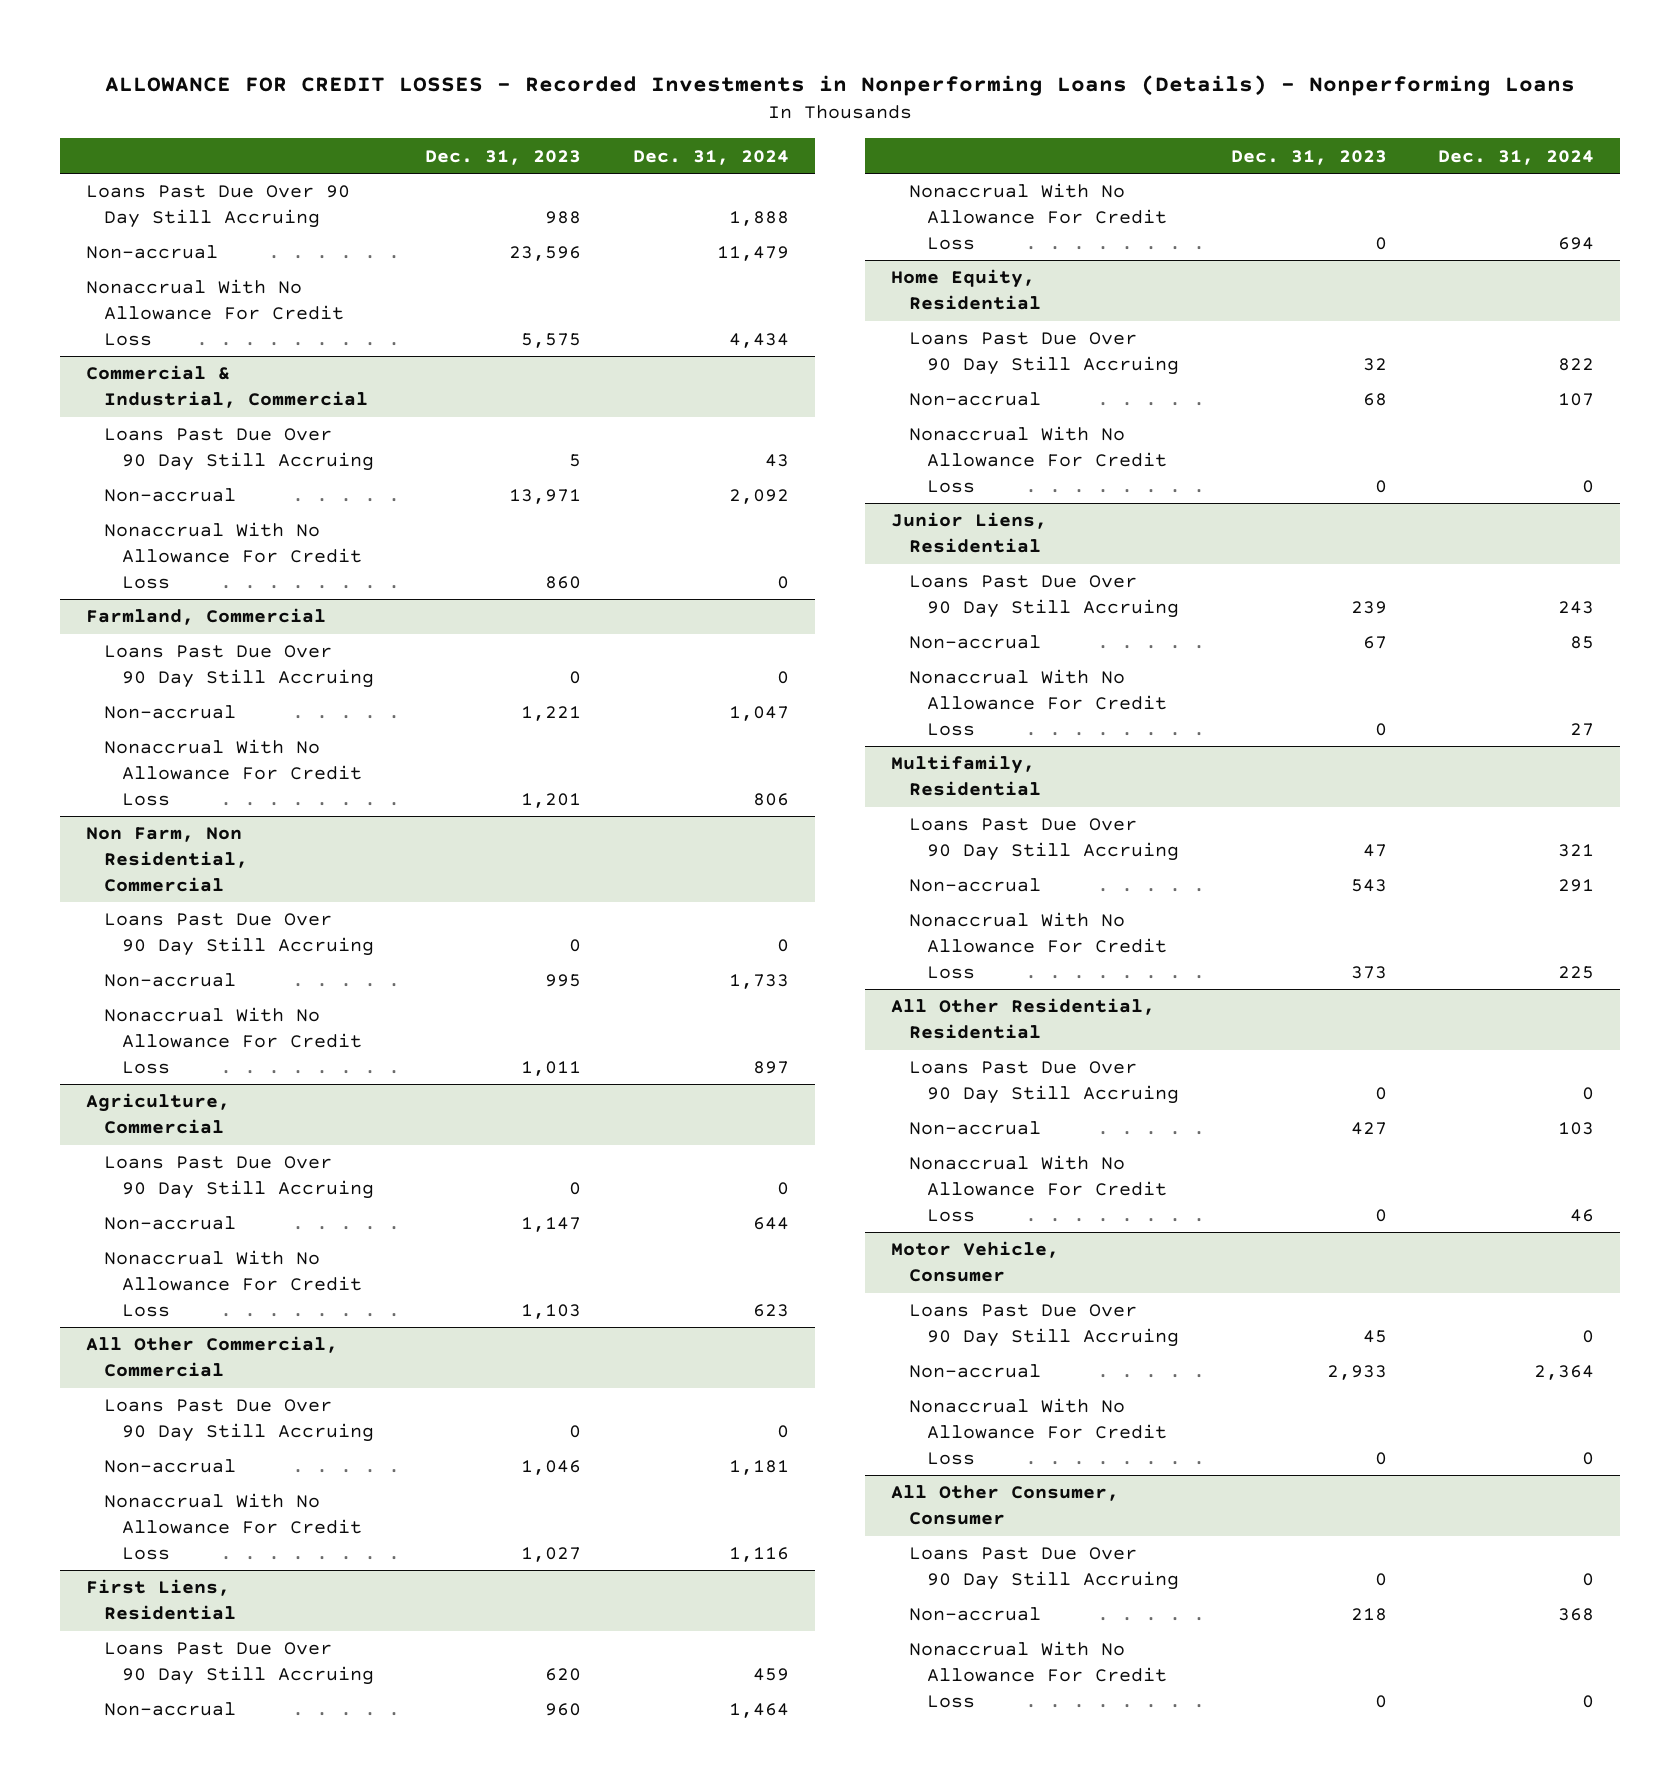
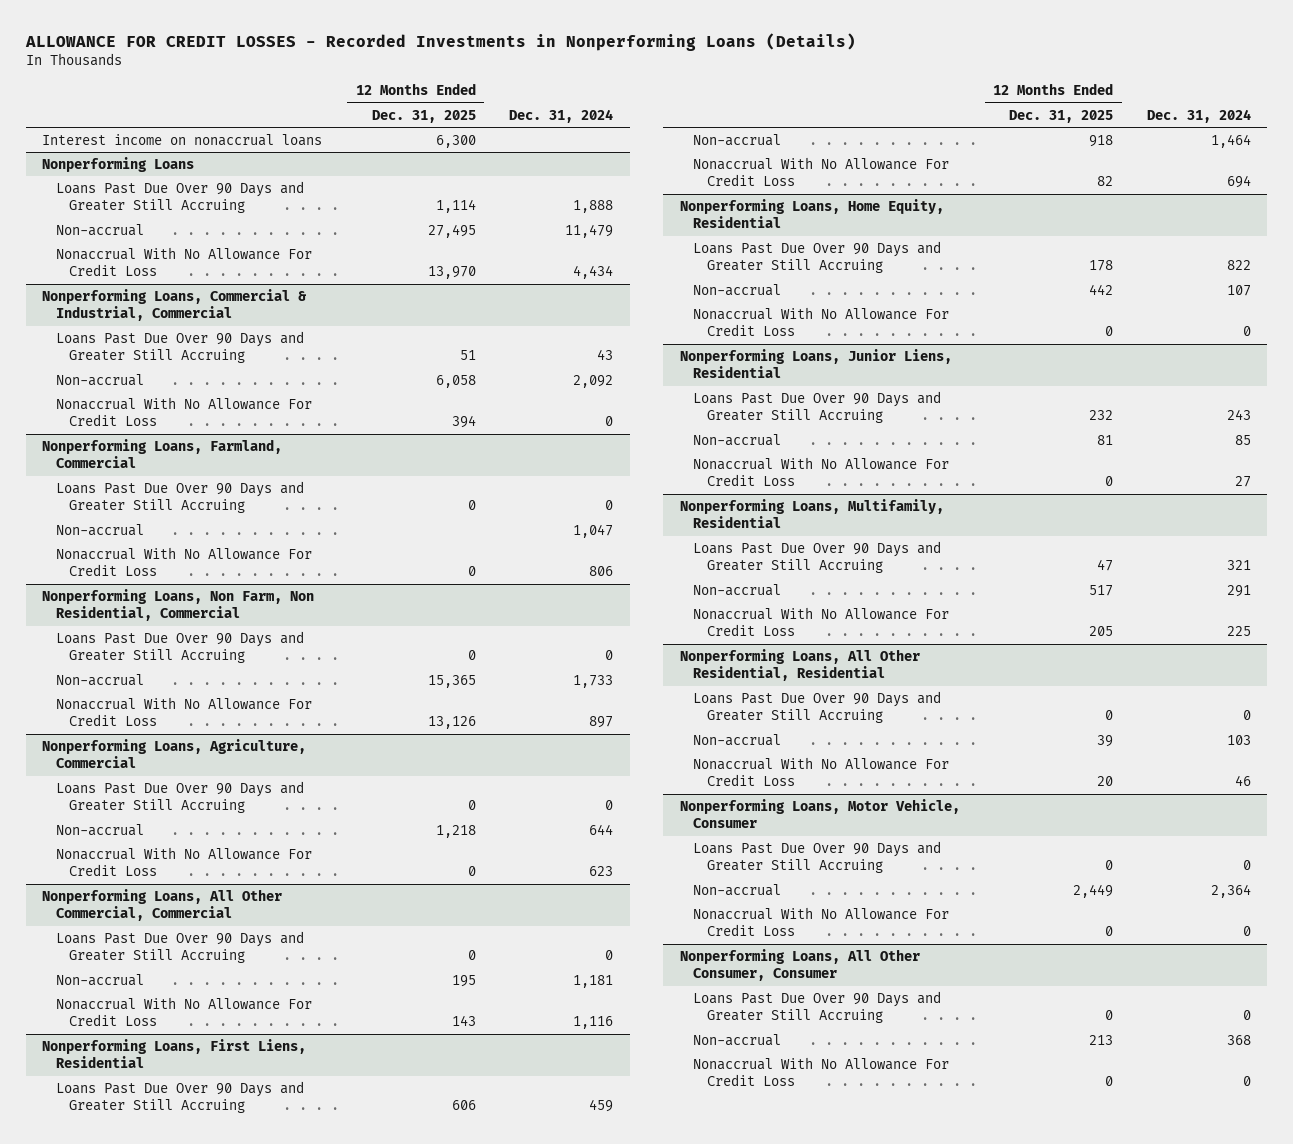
- ALLOWANCE FOR CREDIT LOSSES - Recorded Investments in Nonperforming Loans (Details) - Nonperforming Loans
+ ALLOWANCE FOR CREDIT LOSSES - Recorded Investments in Nonperforming Loans (Details)
- | Dec. 31, 2023 | Dec. 31, 2024
+ | 12 Months Ended Dec. 31, 2025 | Dec. 31, 2024
- Loans Past Due Over 90 Day Still Accruing | 988 | 1,888
+ Interest income on nonaccrual loans | 6,300 |
+ Nonperforming Loans
+ Loans Past Due Over 90 Days and Greater Still Accruing | 1,114 | 1,888
- Commercial & Industrial, Commercial
- Loans Past Due Over 90 Day Still Accruing | 5 | 43
+ Nonperforming Loans, Commercial & Industrial, Commercial
+ Loans Past Due Over 90 Days and Greater Still Accruing | 51 | 43
- Farmland, Commercial
- Loans Past Due Over 90 Day Still Accruing | 0 | 0
+ Nonperforming Loans, Farmland, Commercial
+ Loans Past Due Over 90 Days and Greater Still Accruing | 0 | 0
- Non Farm, Non Residential, Commercial
- Loans Past Due Over 90 Day Still Accruing | 0 | 0
+ Nonperforming Loans, Non Farm, Non Residential, Commercial
+ Loans Past Due Over 90 Days and Greater Still Accruing | 0 | 0
- Agriculture, Commercial
- Loans Past Due Over 90 Day Still Accruing | 0 | 0
+ Nonperforming Loans, Agriculture, Commercial
+ Loans Past Due Over 90 Days and Greater Still Accruing | 0 | 0
- All Other Commercial, Commercial
- Loans Past Due Over 90 Day Still Accruing | 0 | 0
+ Nonperforming Loans, All Other Commercial, Commercial
+ Loans Past Due Over 90 Days and Greater Still Accruing | 0 | 0
- First Liens, Residential
- Loans Past Due Over 90 Day Still Accruing | 620 | 459
+ Nonperforming Loans, First Liens, Residential
+ Loans Past Due Over 90 Days and Greater Still Accruing | 606 | 459
- Home Equity, Residential
- Loans Past Due Over 90 Day Still Accruing | 32 | 822
+ Nonperforming Loans, Home Equity, Residential
+ Loans Past Due Over 90 Days and Greater Still Accruing | 178 | 822
- Junior Liens, Residential
- Loans Past Due Over 90 Day Still Accruing | 239 | 243
+ Nonperforming Loans, Junior Liens, Residential
+ Loans Past Due Over 90 Days and Greater Still Accruing | 232 | 243
- Multifamily, Residential
- Loans Past Due Over 90 Day Still Accruing | 47 | 321
+ Nonperforming Loans, Multifamily, Residential
+ Loans Past Due Over 90 Days and Greater Still Accruing | 47 | 321
- All Other Residential, Residential
- Loans Past Due Over 90 Day Still Accruing | 0 | 0
+ Nonperforming Loans, All Other Residential, Residential
+ Loans Past Due Over 90 Days and Greater Still Accruing | 0 | 0
- Motor Vehicle, Consumer
- Loans Past Due Over 90 Day Still Accruing | 45 | 0
+ Nonperforming Loans, Motor Vehicle, Consumer
+ Loans Past Due Over 90 Days and Greater Still Accruing | 0 | 0
- All Other Consumer, Consumer
- Loans Past Due Over 90 Day Still Accruing | 0 | 0
+ Nonperforming Loans, All Other Consumer, Consumer
+ Loans Past Due Over 90 Days and Greater Still Accruing | 0 | 0

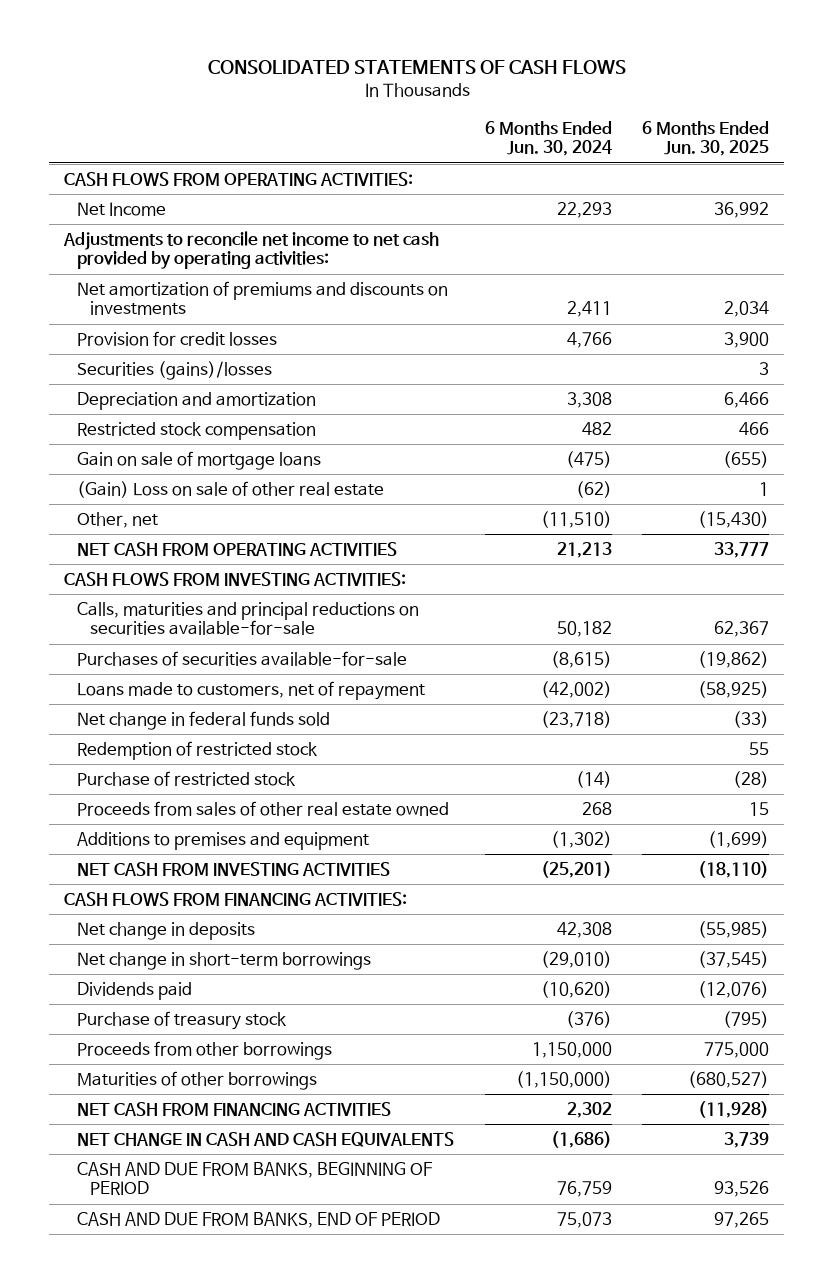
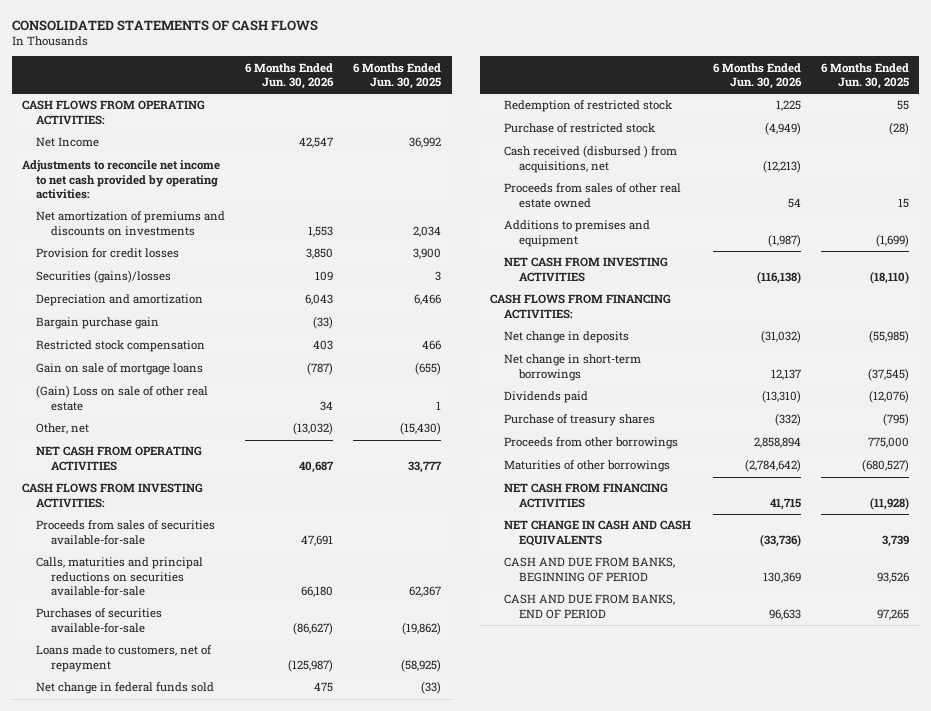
- | 6 Months Ended Jun. 30, 2024 | 6 Months Ended Jun. 30, 2025
+ | 6 Months Ended Jun. 30, 2026 | 6 Months Ended Jun. 30, 2025
+ Bargain purchase gain | (33) |
+ Proceeds from sales of securities available-for-sale | 47,691 |
+ Cash received (disbursed ) from acquisitions, net | (12,213) |
- Purchase of treasury stock | (376) | (795)
+ Purchase of treasury shares | (332) | (795)

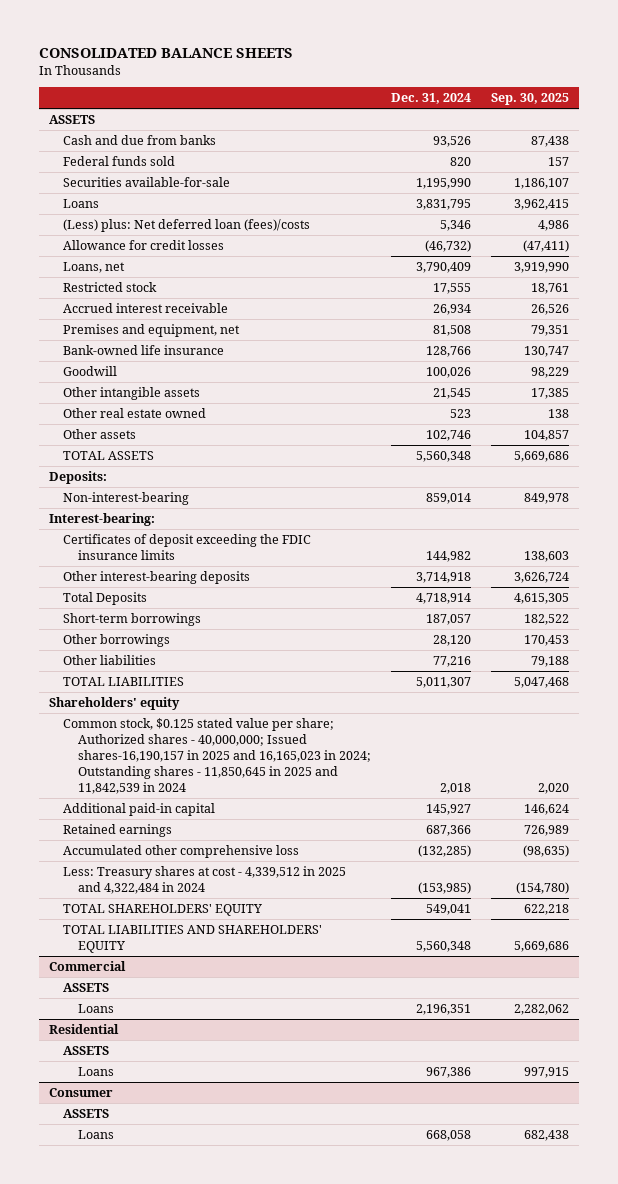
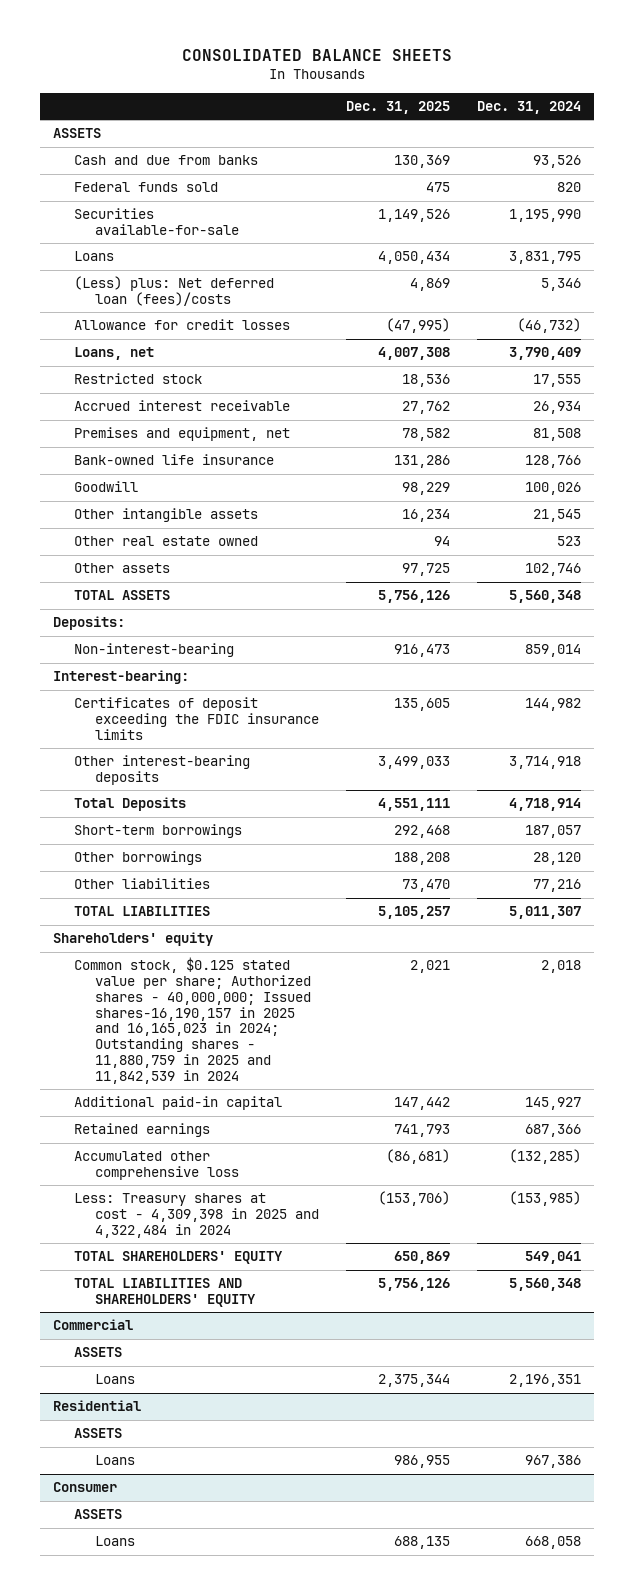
- | Dec. 31, 2024 | Sep. 30, 2025
+ | Dec. 31, 2025 | Dec. 31, 2024
- Common stock, $0.125 stated value per share; Authorized shares - 40,000,000; Issued shares-16,190,157 in 2025 and 16,165,023 in 2024; Outstanding shares - 11,850,645 in 2025 and 11,842,539 in 2024 | 2,018 | 2,020
+ Common stock, $0.125 stated value per share; Authorized shares - 40,000,000; Issued shares-16,190,157 in 2025 and 16,165,023 in 2024; Outstanding shares - 11,880,759 in 2025 and 11,842,539 in 2024 | 2,021 | 2,018
- Less: Treasury shares at cost - 4,339,512 in 2025 and 4,322,484 in 2024 | (153,985) | (154,780)
+ Less: Treasury shares at cost - 4,309,398 in 2025 and 4,322,484 in 2024 | (153,706) | (153,985)

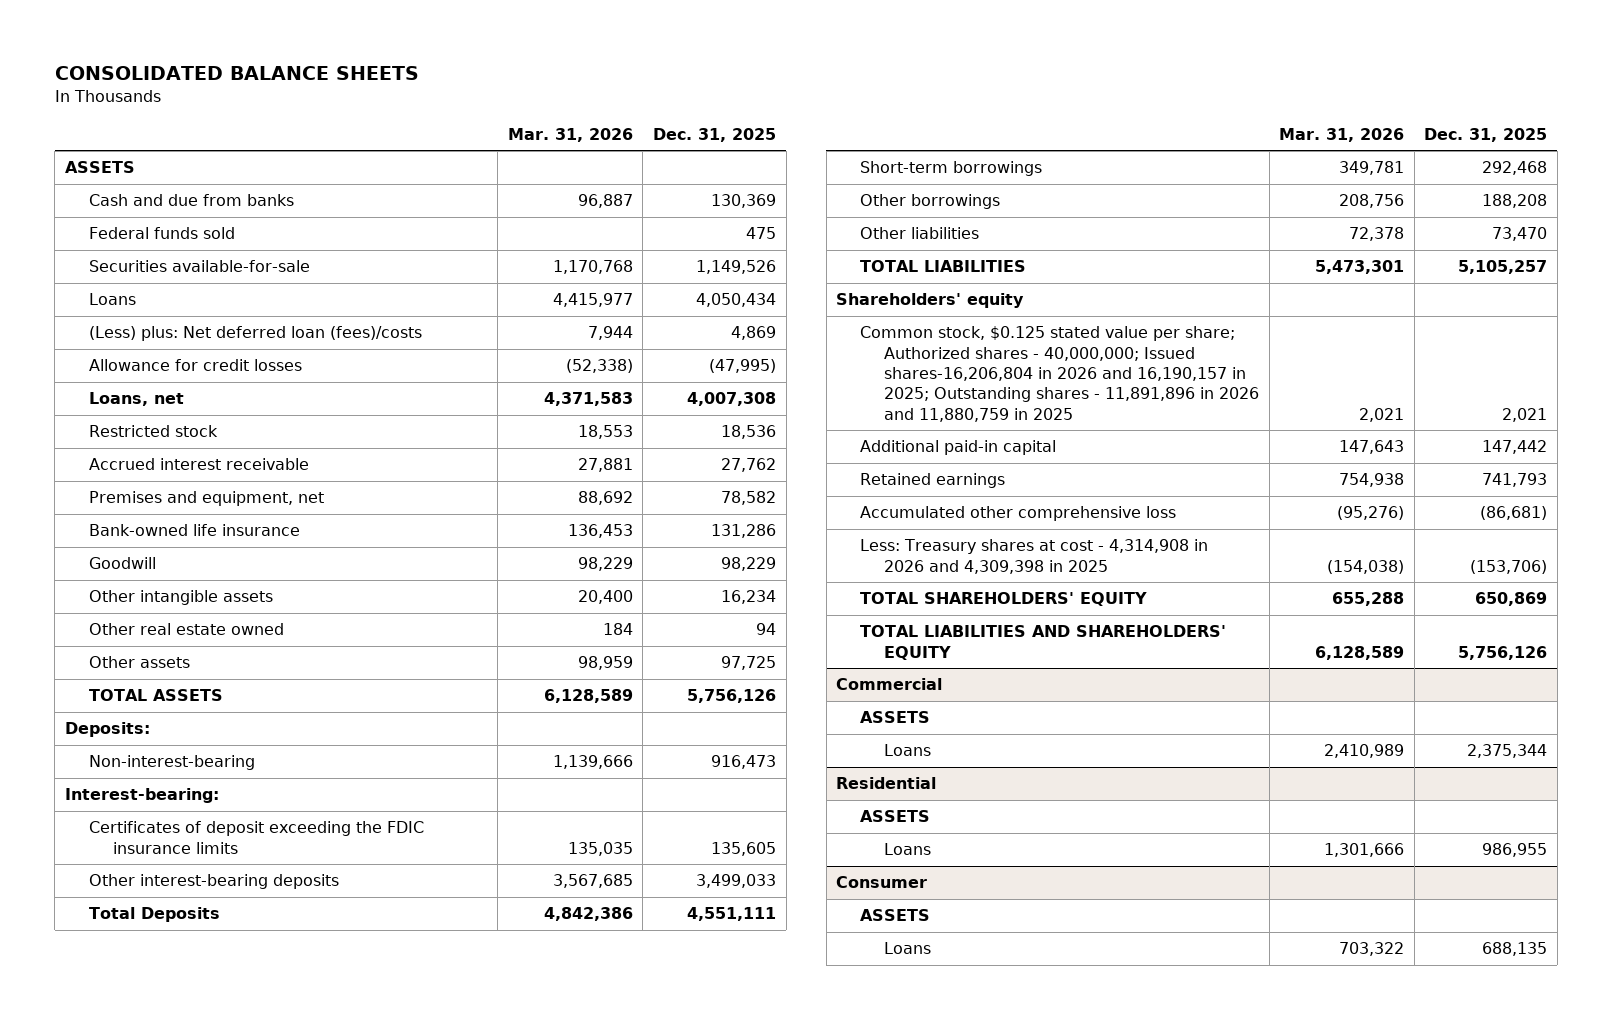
- | Dec. 31, 2025 | Dec. 31, 2024
+ | Mar. 31, 2026 | Dec. 31, 2025
- Common stock, $0.125 stated value per share; Authorized shares - 40,000,000; Issued shares-16,190,157 in 2025 and 16,165,023 in 2024; Outstanding shares - 11,880,759 in 2025 and 11,842,539 in 2024 | 2,021 | 2,018
+ Common stock, $0.125 stated value per share; Authorized shares - 40,000,000; Issued shares-16,206,804 in 2026 and 16,190,157 in 2025; Outstanding shares - 11,891,896 in 2026 and 11,880,759 in 2025 | 2,021 | 2,021
- Less: Treasury shares at cost - 4,309,398 in 2025 and 4,322,484 in 2024 | (153,706) | (153,985)
+ Less: Treasury shares at cost - 4,314,908 in 2026 and 4,309,398 in 2025 | (154,038) | (153,706)

